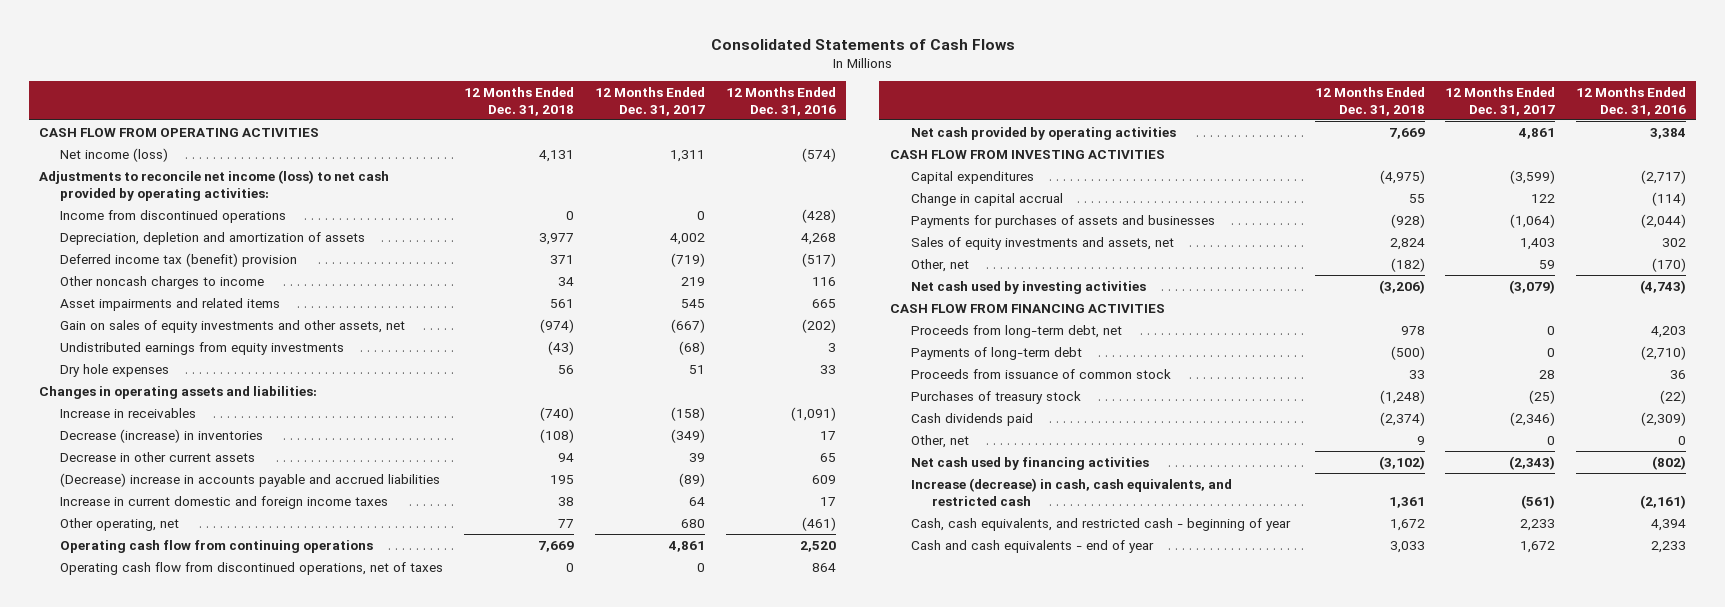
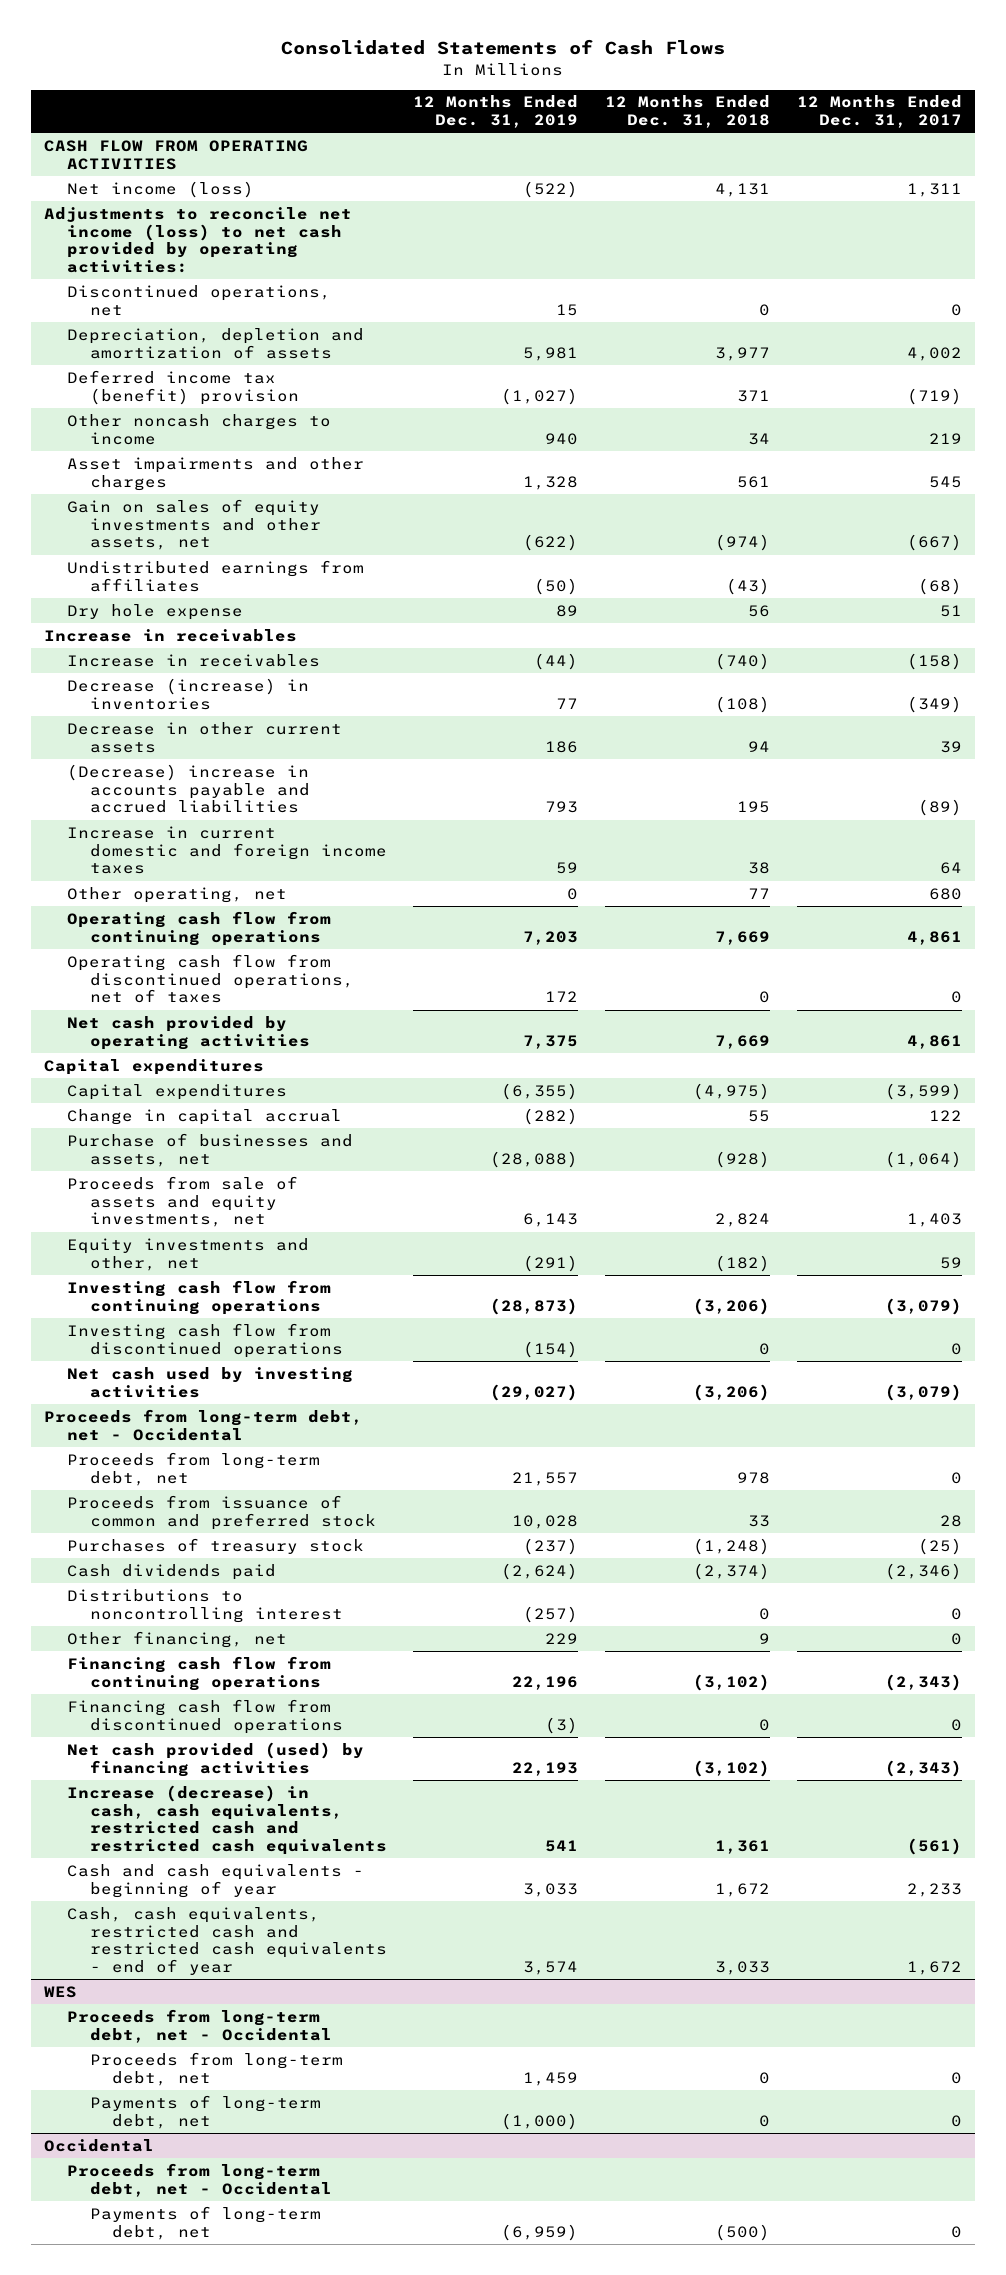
- | 12 Months Ended Dec. 31, 2018 | 12 Months Ended Dec. 31, 2017 | 12 Months Ended Dec. 31, 2016
+ | 12 Months Ended Dec. 31, 2019 | 12 Months Ended Dec. 31, 2018 | 12 Months Ended Dec. 31, 2017
- Income from discontinued operations | 0 | 0 | (428)
+ Discontinued operations, net | 15 | 0 | 0
- Asset impairments and related items | 561 | 545 | 665
+ Asset impairments and other charges | 1,328 | 561 | 545
- Undistributed earnings from equity investments | (43) | (68) | 3
- Dry hole expenses | 56 | 51 | 33
- Changes in operating assets and liabilities:
+ Undistributed earnings from affiliates | (50) | (43) | (68)
+ Dry hole expense | 89 | 56 | 51
+ Increase in receivables
- CASH FLOW FROM INVESTING ACTIVITIES
+ Capital expenditures
- Payments for purchases of assets and businesses | (928) | (1,064) | (2,044)
- Sales of equity investments and assets, net | 2,824 | 1,403 | 302
- Other, net | (182) | 59 | (170)
+ Purchase of businesses and assets, net | (28,088) | (928) | (1,064)
+ Proceeds from sale of assets and equity investments, net | 6,143 | 2,824 | 1,403
+ Equity investments and other, net | (291) | (182) | 59
+ Investing cash flow from continuing operations | (28,873) | (3,206) | (3,079)
+ Investing cash flow from discontinued operations | (154) | 0 | 0
- CASH FLOW FROM FINANCING ACTIVITIES
+ Proceeds from long-term debt, net - Occidental
- Payments of long-term debt | (500) | 0 | (2,710)
- Proceeds from issuance of common stock | 33 | 28 | 36
+ Proceeds from issuance of common and preferred stock | 10,028 | 33 | 28
- Other, net | 9 | 0 | 0
- Net cash used by financing activities | (3,102) | (2,343) | (802)
- Increase (decrease) in cash, cash equivalents, and restricted cash | 1,361 | (561) | (2,161)
- Cash, cash equivalents, and restricted cash - beginning of year | 1,672 | 2,233 | 4,394
- Cash and cash equivalents - end of year | 3,033 | 1,672 | 2,233
+ Distributions to noncontrolling interest | (257) | 0 | 0
+ Other financing, net | 229 | 9 | 0
+ Financing cash flow from continuing operations | 22,196 | (3,102) | (2,343)
+ Financing cash flow from discontinued operations | (3) | 0 | 0
+ Net cash provided (used) by financing activities | 22,193 | (3,102) | (2,343)
+ Increase (decrease) in cash, cash equivalents, restricted cash and restricted cash equivalents | 541 | 1,361 | (561)
+ Cash and cash equivalents - beginning of year | 3,033 | 1,672 | 2,233
+ Cash, cash equivalents, restricted cash and restricted cash equivalents - end of year | 3,574 | 3,033 | 1,672
+ WES
+ Proceeds from long-term debt, net - Occidental
+ Proceeds from long-term debt, net | 1,459 | 0 | 0
+ Payments of long-term debt, net | (1,000) | 0 | 0
+ Occidental
+ Proceeds from long-term debt, net - Occidental
+ Payments of long-term debt, net | (6,959) | (500) | 0

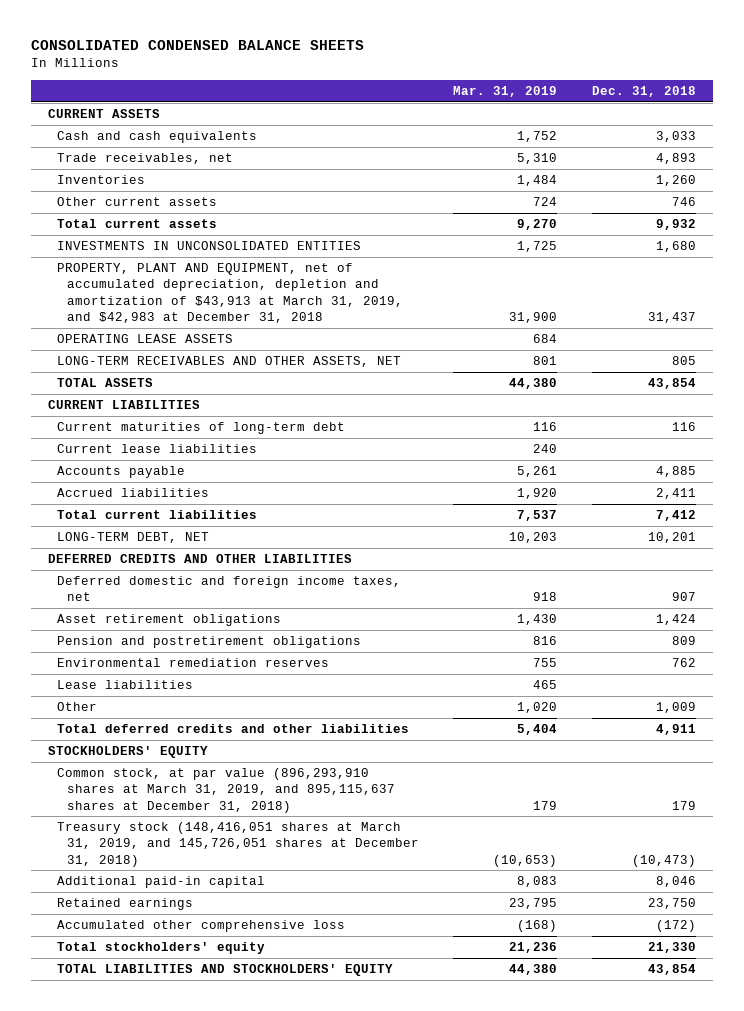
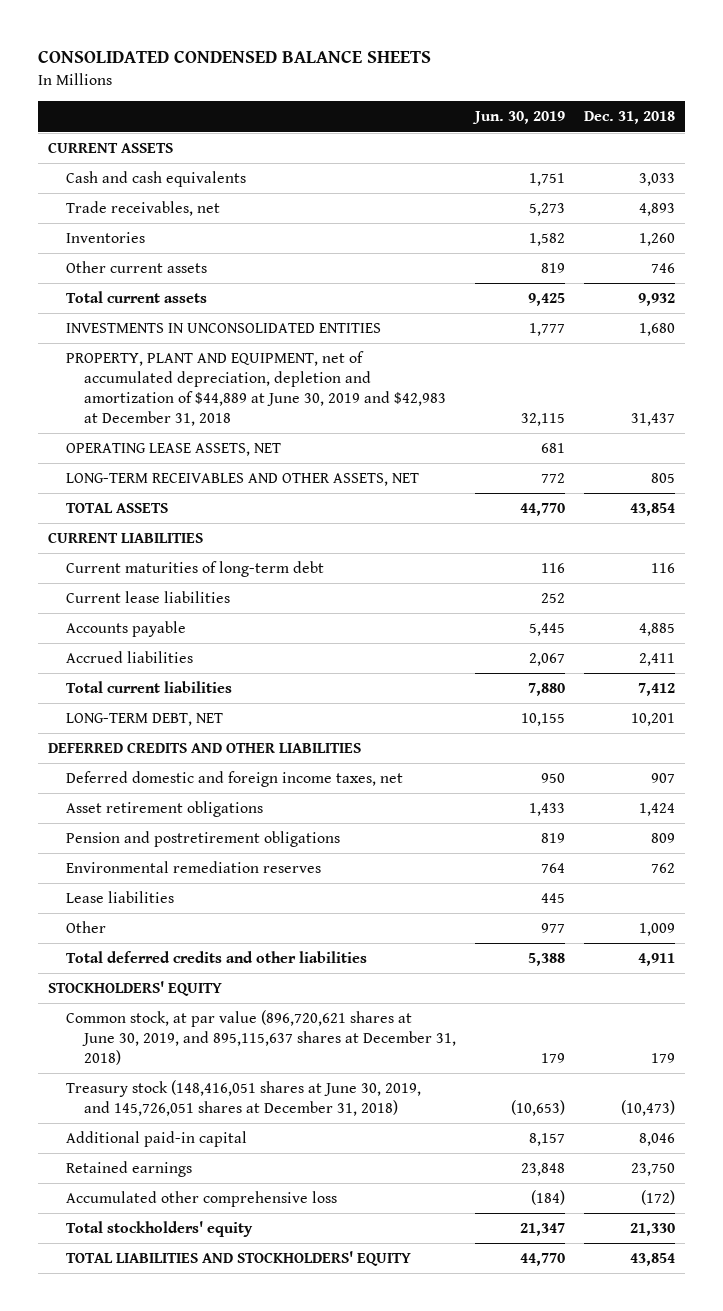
- | Mar. 31, 2019 | Dec. 31, 2018
+ | Jun. 30, 2019 | Dec. 31, 2018
- PROPERTY, PLANT AND EQUIPMENT, net of accumulated depreciation, depletion and amortization of $43,913 at March 31, 2019, and $42,983 at December 31, 2018 | 31,900 | 31,437
- OPERATING LEASE ASSETS | 684 |
+ PROPERTY, PLANT AND EQUIPMENT, net of accumulated depreciation, depletion and amortization of $44,889 at June 30, 2019 and $42,983 at December 31, 2018 | 32,115 | 31,437
+ OPERATING LEASE ASSETS, NET | 681 |
- Common stock, at par value (896,293,910 shares at March 31, 2019, and 895,115,637 shares at December 31, 2018) | 179 | 179
- Treasury stock (148,416,051 shares at March 31, 2019, and 145,726,051 shares at December 31, 2018) | (10,653) | (10,473)
+ Common stock, at par value (896,720,621 shares at June 30, 2019, and 895,115,637 shares at December 31, 2018) | 179 | 179
+ Treasury stock (148,416,051 shares at June 30, 2019, and 145,726,051 shares at December 31, 2018) | (10,653) | (10,473)

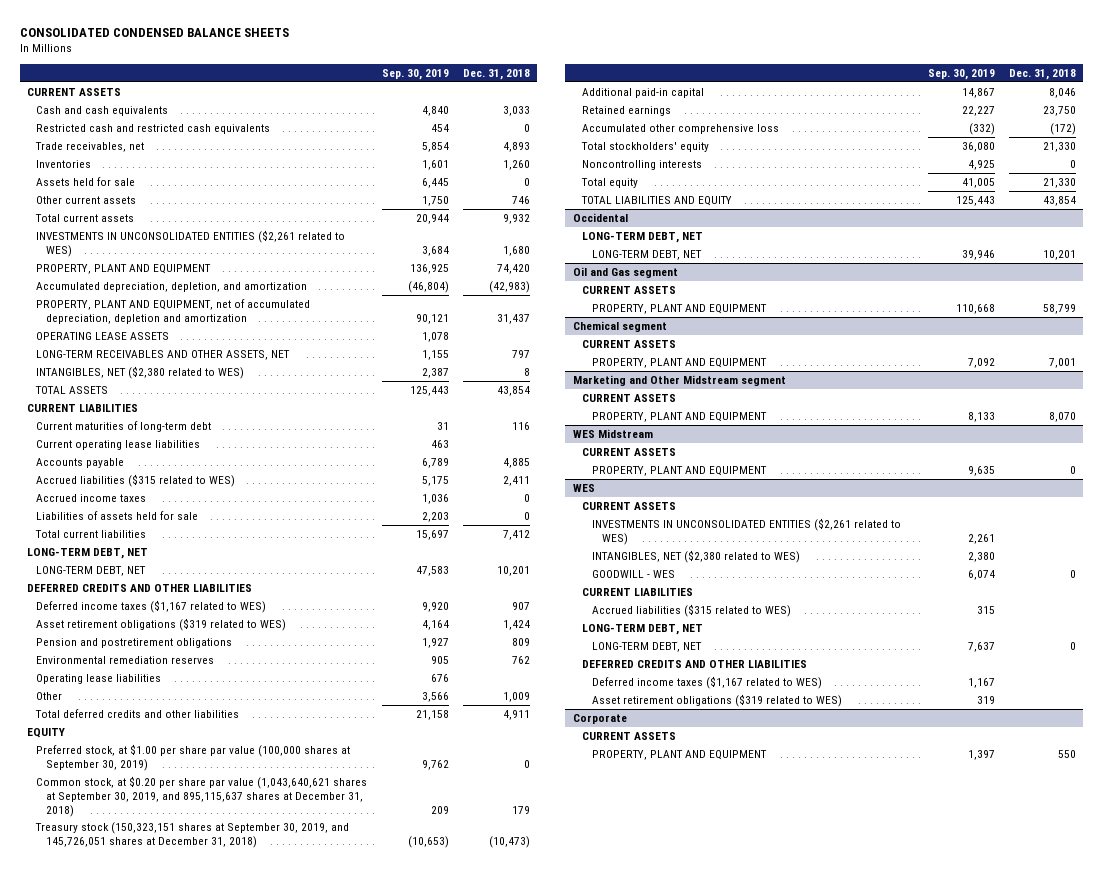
- | Jun. 30, 2019 | Dec. 31, 2018
+ | Sep. 30, 2019 | Dec. 31, 2018
+ Restricted cash and restricted cash equivalents | 454 | 0
+ Assets held for sale | 6,445 | 0
- INVESTMENTS IN UNCONSOLIDATED ENTITIES | 1,777 | 1,680
- PROPERTY, PLANT AND EQUIPMENT, net of accumulated depreciation, depletion and amortization of $44,889 at June 30, 2019 and $42,983 at December 31, 2018 | 32,115 | 31,437
- OPERATING LEASE ASSETS, NET | 681 |
- LONG-TERM RECEIVABLES AND OTHER ASSETS, NET | 772 | 805
+ INVESTMENTS IN UNCONSOLIDATED ENTITIES ($2,261 related to WES) | 3,684 | 1,680
+ PROPERTY, PLANT AND EQUIPMENT | 136,925 | 74,420
+ Accumulated depreciation, depletion, and amortization | (46,804) | (42,983)
+ PROPERTY, PLANT AND EQUIPMENT, net of accumulated depreciation, depletion and amortization | 90,121 | 31,437
+ OPERATING LEASE ASSETS | 1,078 |
+ LONG-TERM RECEIVABLES AND OTHER ASSETS, NET | 1,155 | 797
+ INTANGIBLES, NET ($2,380 related to WES) | 2,387 | 8
- Current lease liabilities | 252 |
+ Current operating lease liabilities | 463 |
- Accrued liabilities | 2,067 | 2,411
+ Accrued liabilities ($315 related to WES) | 5,175 | 2,411
+ Accrued income taxes | 1,036 | 0
+ Liabilities of assets held for sale | 2,203 | 0
+ LONG-TERM DEBT, NET
- Deferred domestic and foreign income taxes, net | 950 | 907
- Asset retirement obligations | 1,433 | 1,424
+ Deferred income taxes ($1,167 related to WES) | 9,920 | 907
+ Asset retirement obligations ($319 related to WES) | 4,164 | 1,424
- Lease liabilities | 445 |
+ Operating lease liabilities | 676 |
- STOCKHOLDERS' EQUITY
- Common stock, at par value (896,720,621 shares at June 30, 2019, and 895,115,637 shares at December 31, 2018) | 179 | 179
- Treasury stock (148,416,051 shares at June 30, 2019, and 145,726,051 shares at December 31, 2018) | (10,653) | (10,473)
+ EQUITY
+ Preferred stock, at $1.00 per share par value (100,000 shares at September 30, 2019) | 9,762 | 0
+ Common stock, at $0.20 per share par value (1,043,640,621 shares at September 30, 2019, and 895,115,637 shares at December 31, 2018) | 209 | 179
+ Treasury stock (150,323,151 shares at September 30, 2019, and 145,726,051 shares at December 31, 2018) | (10,653) | (10,473)
- TOTAL LIABILITIES AND STOCKHOLDERS' EQUITY | 44,770 | 43,854
+ Noncontrolling interests | 4,925 | 0
+ Total equity | 41,005 | 21,330
+ TOTAL LIABILITIES AND EQUITY | 125,443 | 43,854
+ Occidental
+ LONG-TERM DEBT, NET
+ LONG-TERM DEBT, NET | 39,946 | 10,201
+ Oil and Gas segment
+ CURRENT ASSETS
+ PROPERTY, PLANT AND EQUIPMENT | 110,668 | 58,799
+ Chemical segment
+ CURRENT ASSETS
+ PROPERTY, PLANT AND EQUIPMENT | 7,092 | 7,001
+ Marketing and Other Midstream segment
+ CURRENT ASSETS
+ PROPERTY, PLANT AND EQUIPMENT | 8,133 | 8,070
+ WES Midstream
+ CURRENT ASSETS
+ PROPERTY, PLANT AND EQUIPMENT | 9,635 | 0
+ WES
+ CURRENT ASSETS
+ INVESTMENTS IN UNCONSOLIDATED ENTITIES ($2,261 related to WES) | 2,261 |
+ INTANGIBLES, NET ($2,380 related to WES) | 2,380 |
+ GOODWILL - WES | 6,074 | 0
+ CURRENT LIABILITIES
+ Accrued liabilities ($315 related to WES) | 315 |
+ LONG-TERM DEBT, NET
+ LONG-TERM DEBT, NET | 7,637 | 0
+ DEFERRED CREDITS AND OTHER LIABILITIES
+ Deferred income taxes ($1,167 related to WES) | 1,167 |
+ Asset retirement obligations ($319 related to WES) | 319 |
+ Corporate
+ CURRENT ASSETS
+ PROPERTY, PLANT AND EQUIPMENT | 1,397 | 550

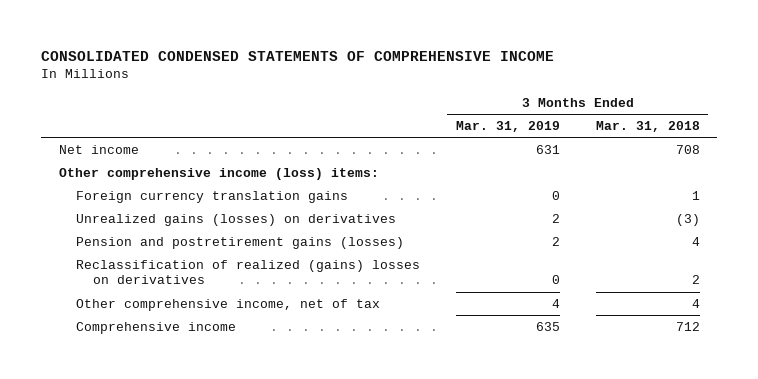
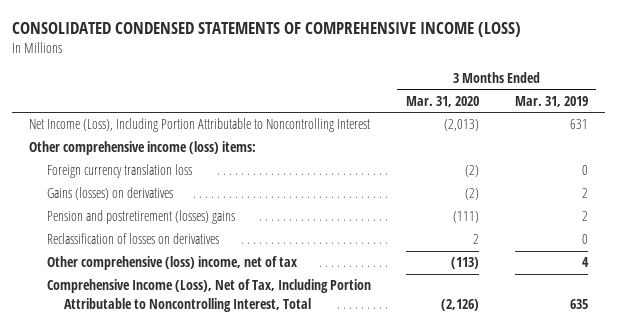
- CONSOLIDATED CONDENSED STATEMENTS OF COMPREHENSIVE INCOME
+ CONSOLIDATED CONDENSED STATEMENTS OF COMPREHENSIVE INCOME (LOSS)
- | 3 Months Ended Mar. 31, 2019 | 3 Months Ended Mar. 31, 2018
+ | 3 Months Ended Mar. 31, 2020 | 3 Months Ended Mar. 31, 2019
- Net income | 631 | 708
+ Net Income (Loss), Including Portion Attributable to Noncontrolling Interest | (2,013) | 631
- Foreign currency translation gains | 0 | 1
- Unrealized gains (losses) on derivatives | 2 | (3)
- Pension and postretirement gains (losses) | 2 | 4
- Reclassification of realized (gains) losses on derivatives | 0 | 2
- Other comprehensive income, net of tax | 4 | 4
- Comprehensive income | 635 | 712
+ Foreign currency translation loss | (2) | 0
+ Gains (losses) on derivatives | (2) | 2
+ Pension and postretirement (losses) gains | (111) | 2
+ Reclassification of losses on derivatives | 2 | 0
+ Other comprehensive (loss) income, net of tax | (113) | 4
+ Comprehensive Income (Loss), Net of Tax, Including Portion Attributable to Noncontrolling Interest, Total | (2,126) | 635

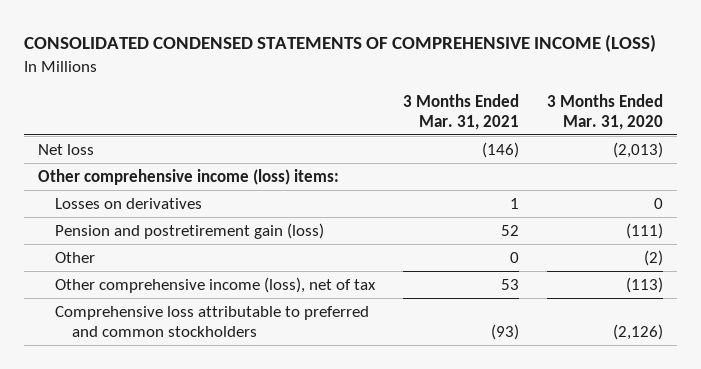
- | 3 Months Ended Mar. 31, 2020 | 3 Months Ended Mar. 31, 2019
+ | 3 Months Ended Mar. 31, 2021 | 3 Months Ended Mar. 31, 2020
- Net Income (Loss), Including Portion Attributable to Noncontrolling Interest | (2,013) | 631
+ Net loss | (146) | (2,013)
- Foreign currency translation loss | (2) | 0
- Gains (losses) on derivatives | (2) | 2
- Pension and postretirement (losses) gains | (111) | 2
- Reclassification of losses on derivatives | 2 | 0
- Other comprehensive (loss) income, net of tax | (113) | 4
- Comprehensive Income (Loss), Net of Tax, Including Portion Attributable to Noncontrolling Interest, Total | (2,126) | 635
+ Losses on derivatives | 1 | 0
+ Pension and postretirement gain (loss) | 52 | (111)
+ Other | 0 | (2)
+ Other comprehensive income (loss), net of tax | 53 | (113)
+ Comprehensive loss attributable to preferred and common stockholders | (93) | (2,126)

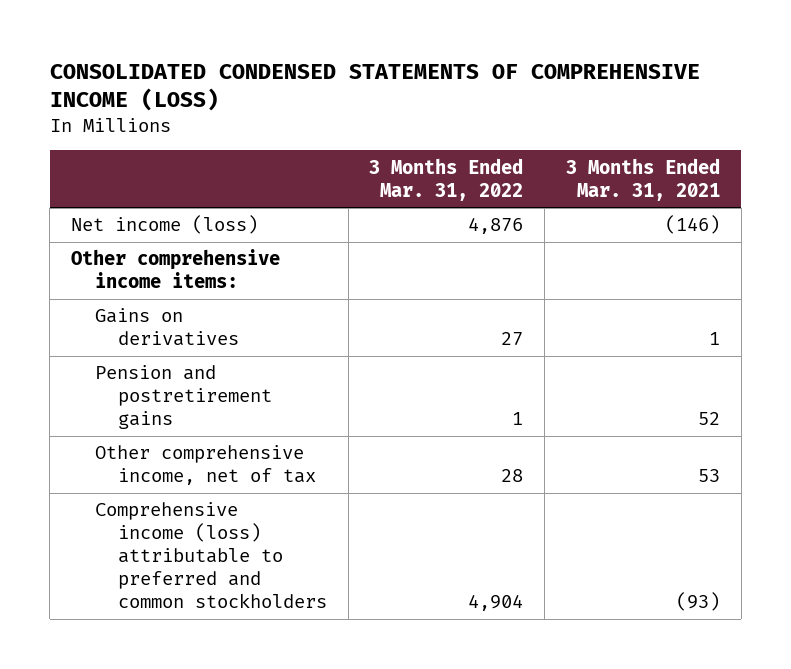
- | 3 Months Ended Mar. 31, 2021 | 3 Months Ended Mar. 31, 2020
+ | 3 Months Ended Mar. 31, 2022 | 3 Months Ended Mar. 31, 2021
- Net loss | (146) | (2,013)
- Other comprehensive income (loss) items:
- Losses on derivatives | 1 | 0
- Pension and postretirement gain (loss) | 52 | (111)
- Other | 0 | (2)
- Other comprehensive income (loss), net of tax | 53 | (113)
- Comprehensive loss attributable to preferred and common stockholders | (93) | (2,126)
+ Net income (loss) | 4,876 | (146)
+ Other comprehensive income items:
+ Gains on derivatives | 27 | 1
+ Pension and postretirement gains | 1 | 52
+ Other comprehensive income, net of tax | 28 | 53
+ Comprehensive income (loss) attributable to preferred and common stockholders | 4,904 | (93)

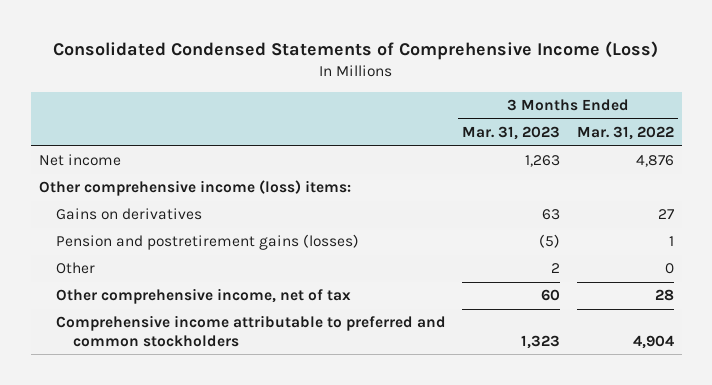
- CONSOLIDATED CONDENSED STATEMENTS OF COMPREHENSIVE INCOME (LOSS)
+ Consolidated Condensed Statements of Comprehensive Income (Loss)
- | 3 Months Ended Mar. 31, 2022 | 3 Months Ended Mar. 31, 2021
+ | 3 Months Ended Mar. 31, 2023 | 3 Months Ended Mar. 31, 2022
- Net income (loss) | 4,876 | (146)
- Other comprehensive income items:
+ Net income | 1,263 | 4,876
+ Other comprehensive income (loss) items:
- Pension and postretirement gains | 1 | 52
+ Pension and postretirement gains (losses) | (5) | 1
+ Other | 2 | 0
- Comprehensive income (loss) attributable to preferred and common stockholders | 4,904 | (93)
+ Comprehensive income attributable to preferred and common stockholders | 1,323 | 4,904

